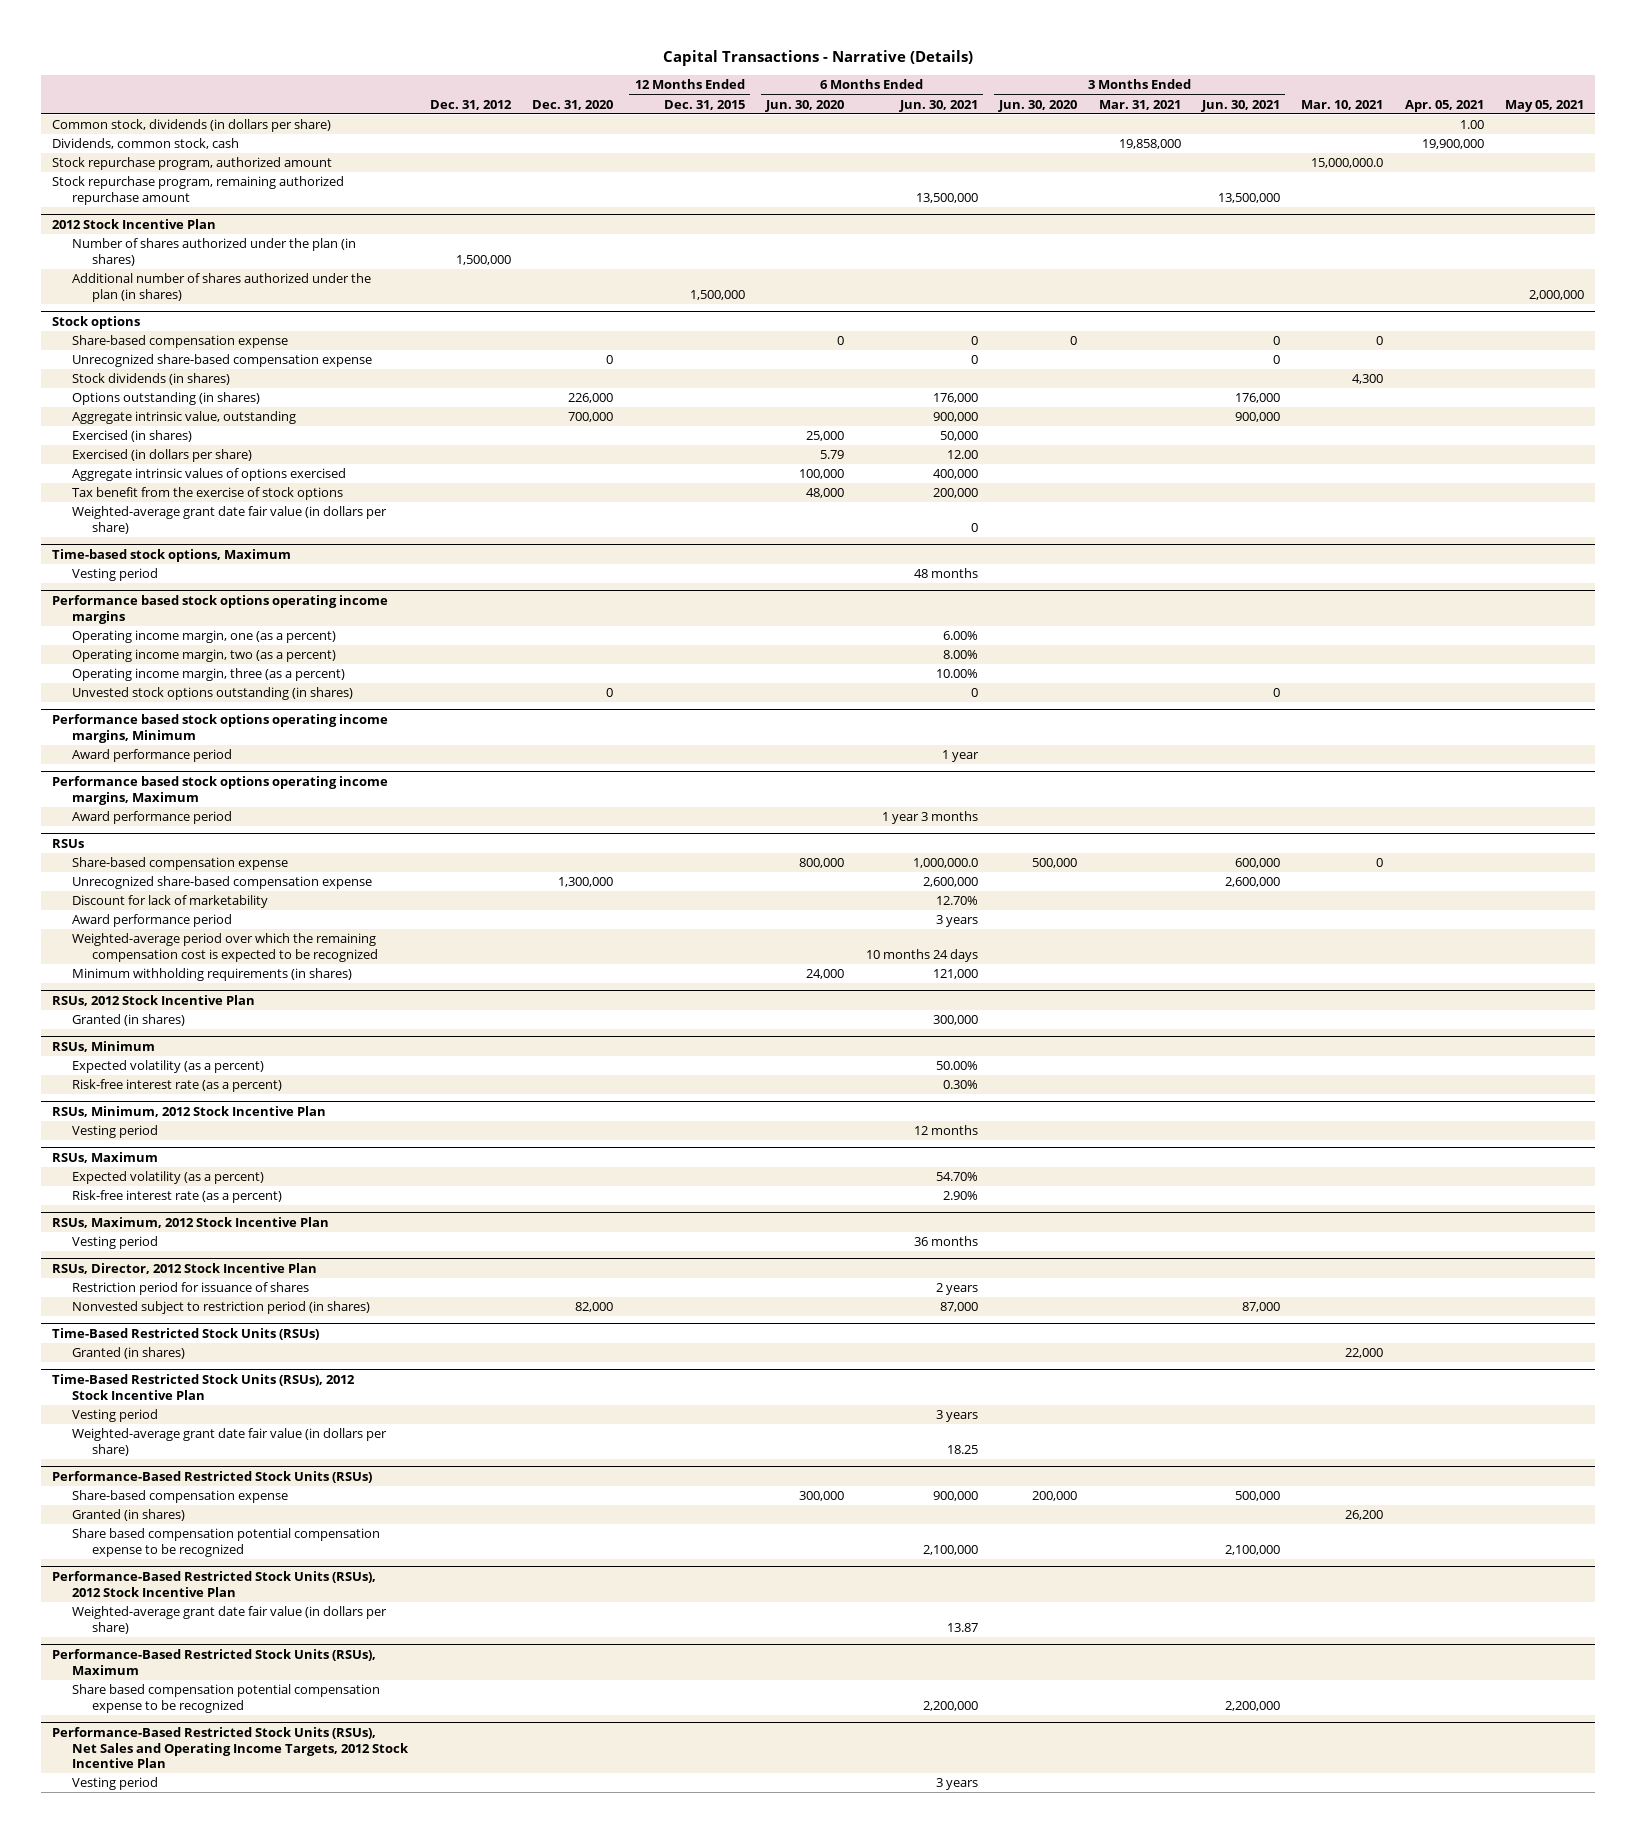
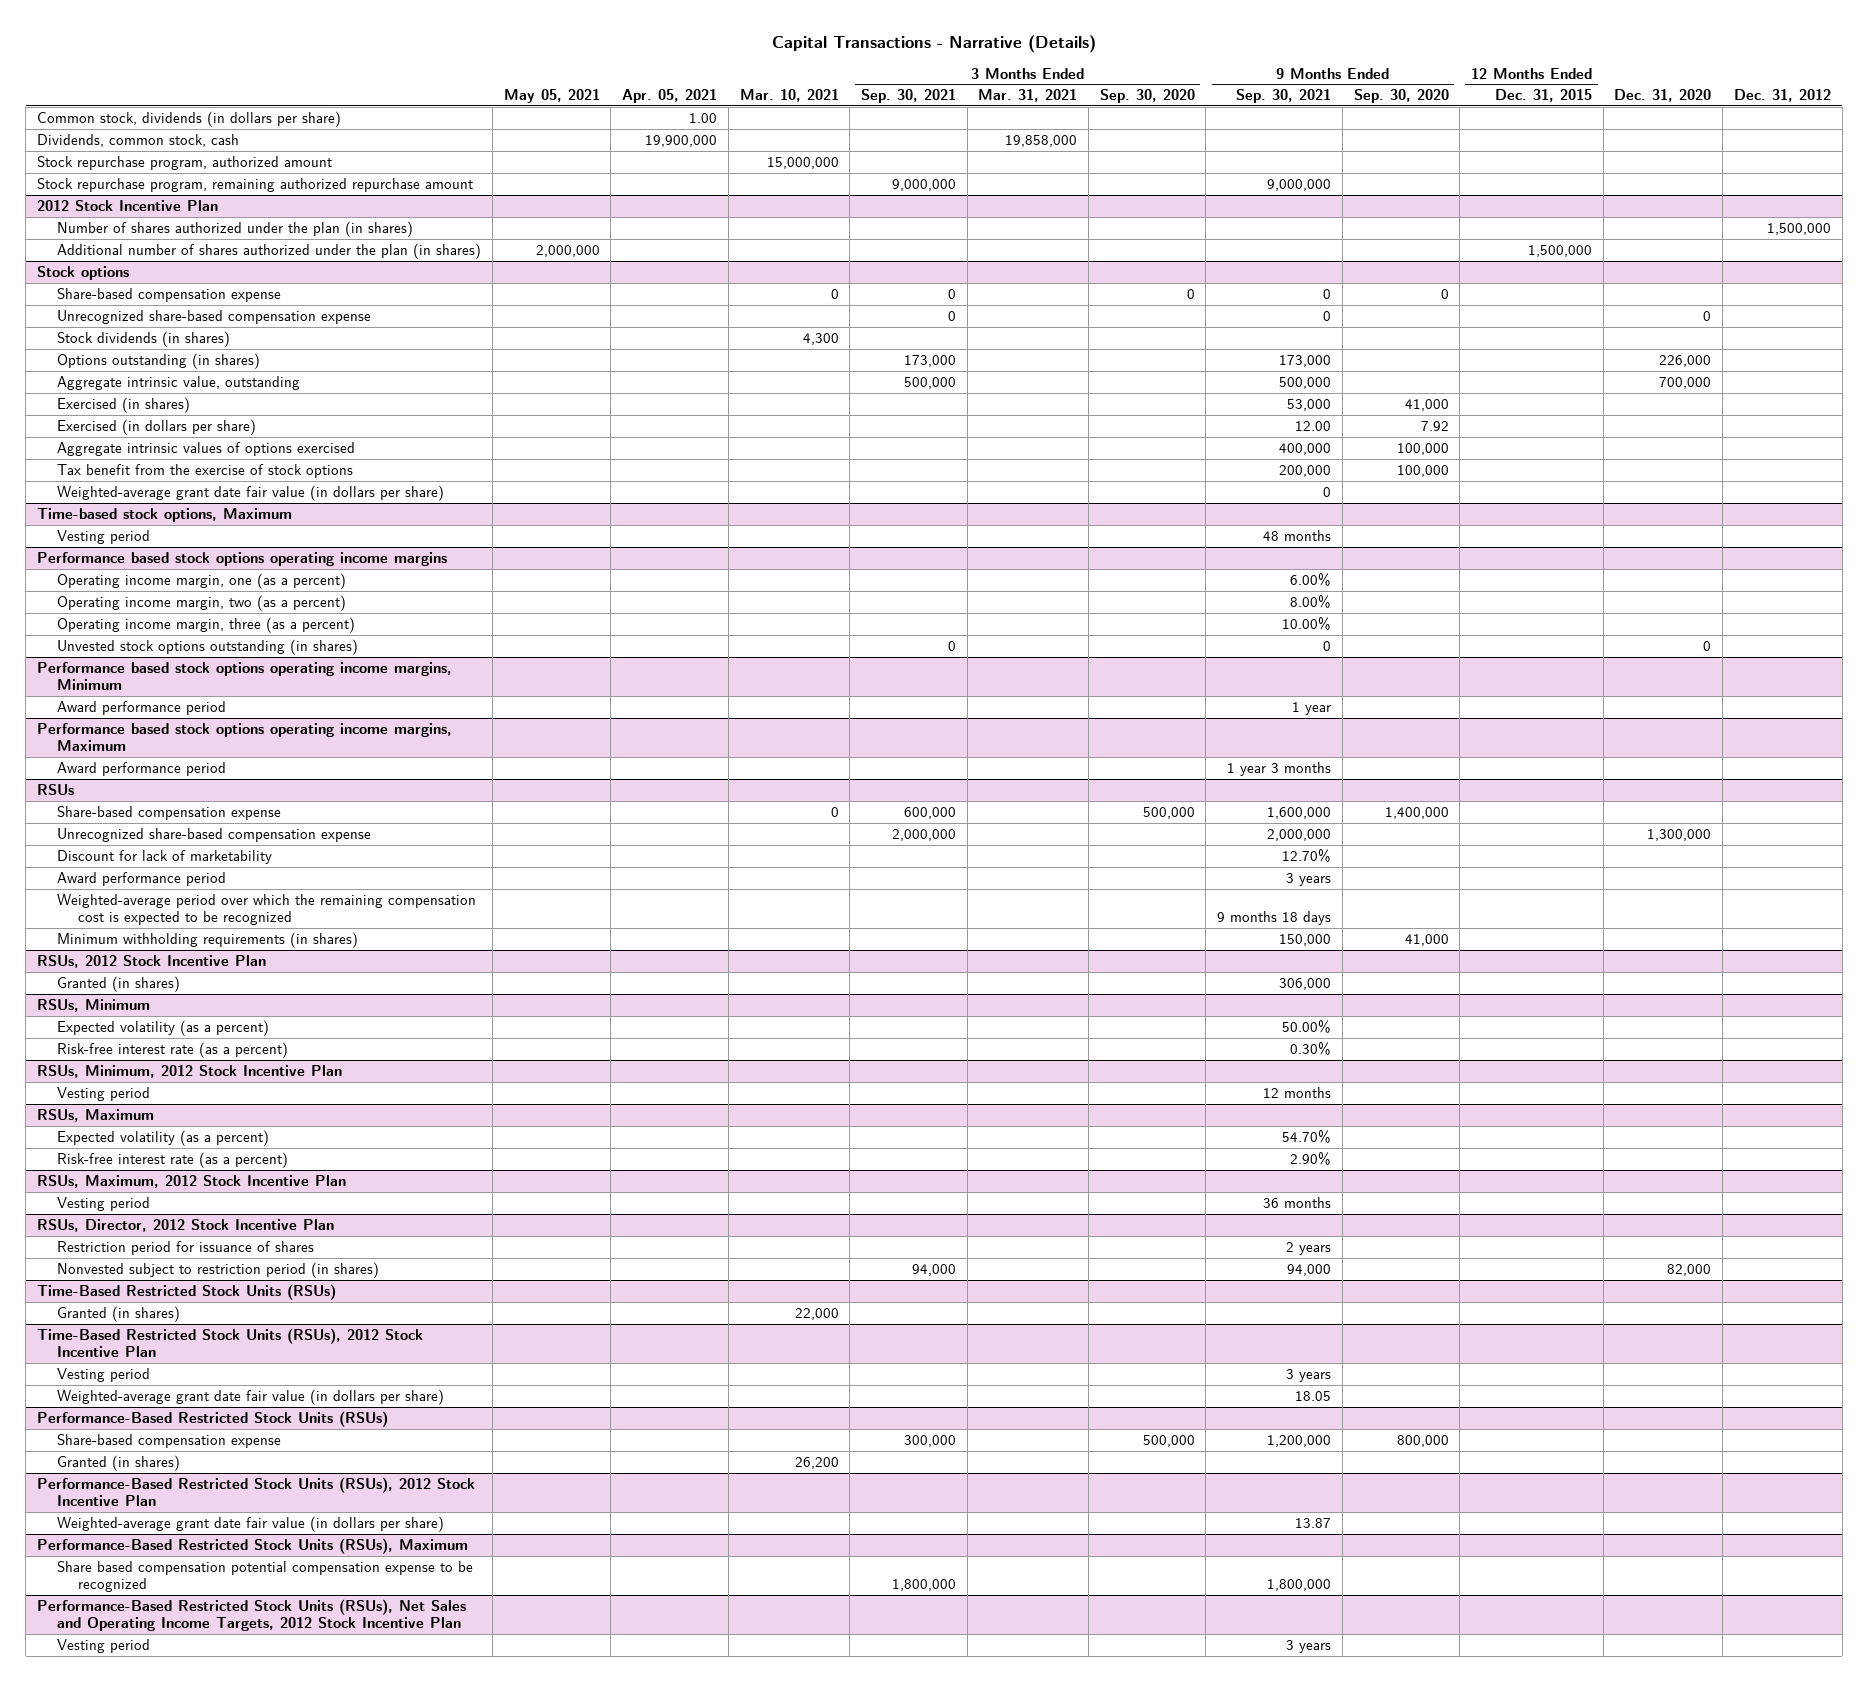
- | Dec. 31, 2012 | Dec. 31, 2020 | 12 Months Ended Dec. 31, 2015 | 6 Months Ended Jun. 30, 2020 | 6 Months Ended Jun. 30, 2021 | 3 Months Ended Jun. 30, 2020 | 3 Months Ended Mar. 31, 2021 | 3 Months Ended Jun. 30, 2021 | Mar. 10, 2021 | Apr. 05, 2021 | May 05, 2021
+ | May 05, 2021 | Apr. 05, 2021 | Mar. 10, 2021 | 3 Months Ended Sep. 30, 2021 | 3 Months Ended Mar. 31, 2021 | 3 Months Ended Sep. 30, 2020 | 9 Months Ended Sep. 30, 2021 | 9 Months Ended Sep. 30, 2020 | 12 Months Ended Dec. 31, 2015 | Dec. 31, 2020 | Dec. 31, 2012
- Stock repurchase program, authorized amount | | | | | | | | | 15,000,000.0 | |
+ Stock repurchase program, authorized amount | | | 15,000,000 | | | | | | | |
@ Performance-Based Restricted Stock Units (RSUs)
- Share based compensation potential compensation expense to be recognized | | | | | 2,100,000 | | | 2,100,000 | | |

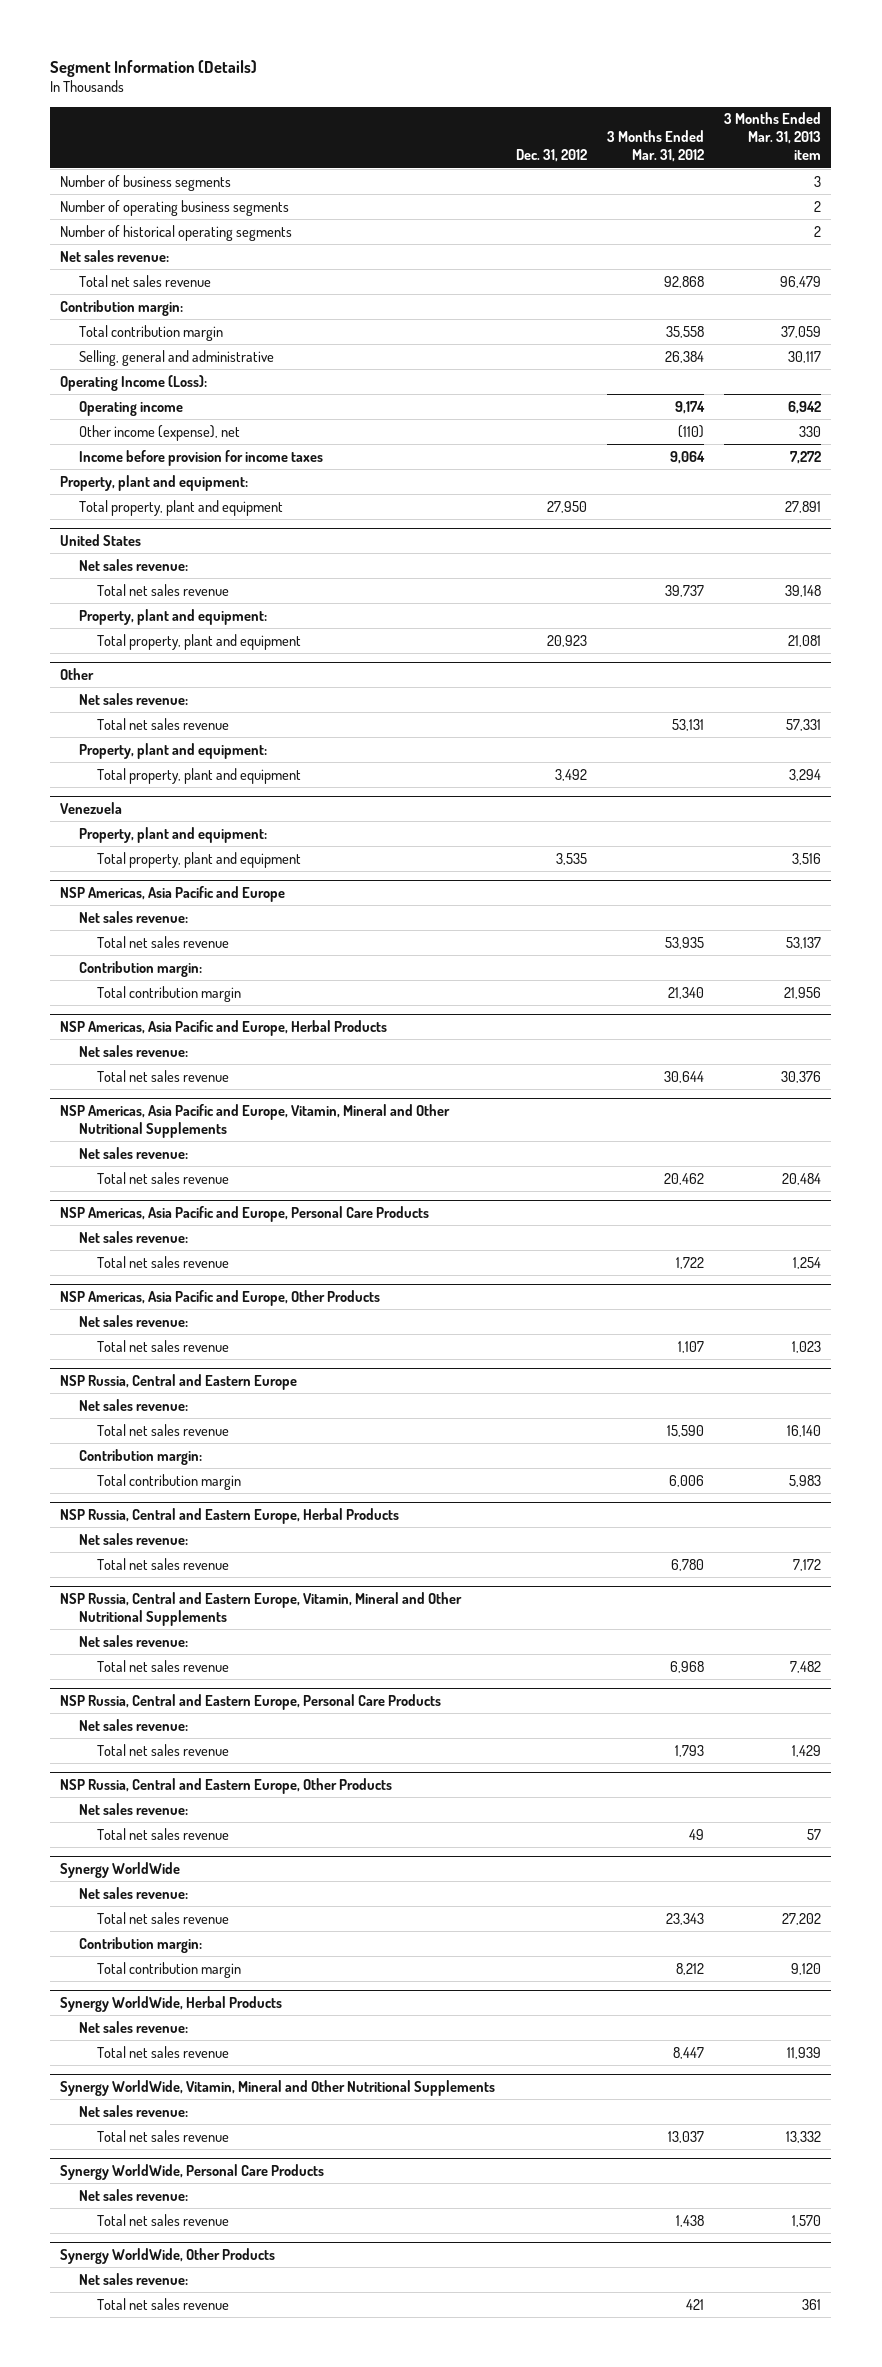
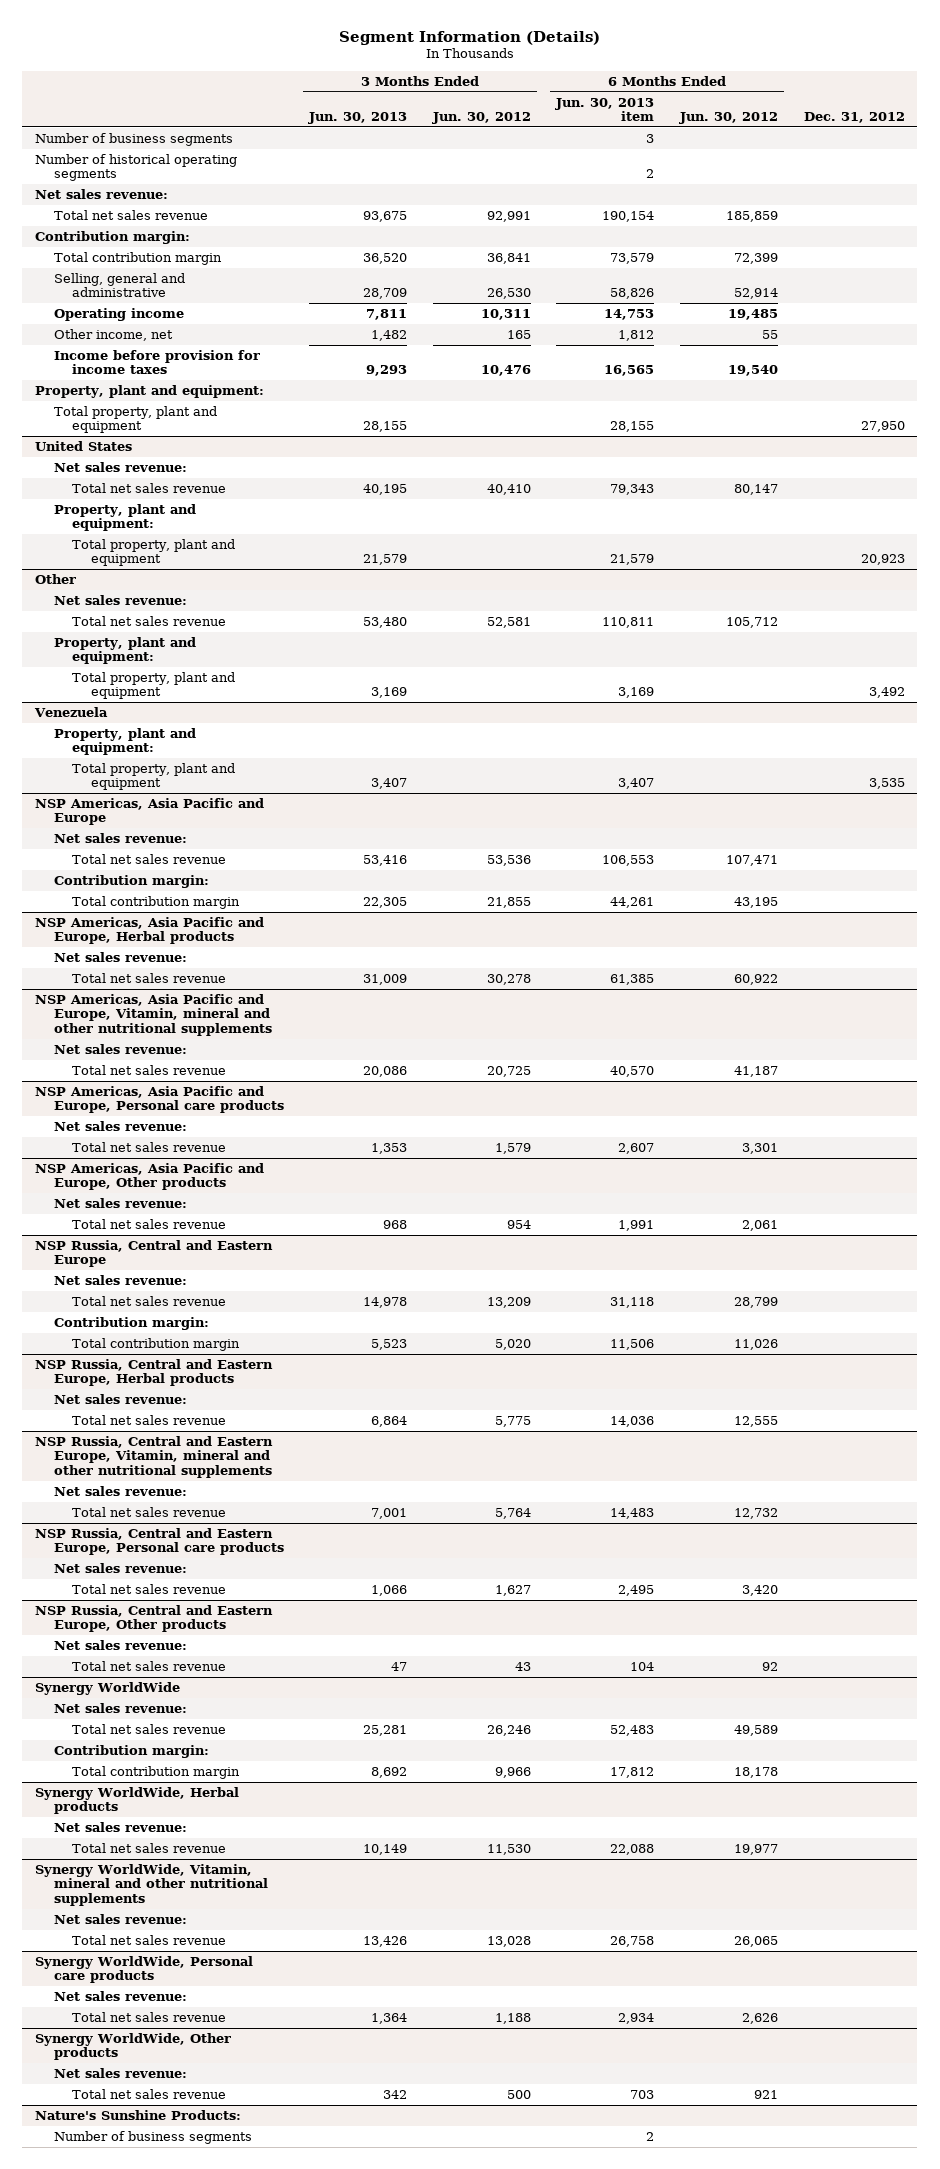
- | Dec. 31, 2012 | 3 Months Ended Mar. 31, 2012 | 3 Months Ended Mar. 31, 2013 item
+ | 3 Months Ended Jun. 30, 2013 | 3 Months Ended Jun. 30, 2012 | 6 Months Ended Jun. 30, 2013 item | 6 Months Ended Jun. 30, 2012 | Dec. 31, 2012
- Number of operating business segments | | | 2
- Operating Income (Loss):
- Other income (expense), net | | (110) | 330
+ Other income, net | 1,482 | 165 | 1,812 | 55 |
- NSP Americas, Asia Pacific and Europe, Herbal Products
+ NSP Americas, Asia Pacific and Europe, Herbal products
- NSP Americas, Asia Pacific and Europe, Vitamin, Mineral and Other Nutritional Supplements
+ NSP Americas, Asia Pacific and Europe, Vitamin, mineral and other nutritional supplements
- NSP Americas, Asia Pacific and Europe, Personal Care Products
+ NSP Americas, Asia Pacific and Europe, Personal care products
- NSP Americas, Asia Pacific and Europe, Other Products
+ NSP Americas, Asia Pacific and Europe, Other products
- NSP Russia, Central and Eastern Europe, Herbal Products
+ NSP Russia, Central and Eastern Europe, Herbal products
- NSP Russia, Central and Eastern Europe, Vitamin, Mineral and Other Nutritional Supplements
+ NSP Russia, Central and Eastern Europe, Vitamin, mineral and other nutritional supplements
- NSP Russia, Central and Eastern Europe, Personal Care Products
+ NSP Russia, Central and Eastern Europe, Personal care products
- NSP Russia, Central and Eastern Europe, Other Products
+ NSP Russia, Central and Eastern Europe, Other products
- Synergy WorldWide, Herbal Products
+ Synergy WorldWide, Herbal products
- Synergy WorldWide, Vitamin, Mineral and Other Nutritional Supplements
+ Synergy WorldWide, Vitamin, mineral and other nutritional supplements
- Synergy WorldWide, Personal Care Products
+ Synergy WorldWide, Personal care products
- Synergy WorldWide, Other Products
+ Synergy WorldWide, Other products
+ Nature's Sunshine Products:
+ Number of business segments | | | 2 | |

